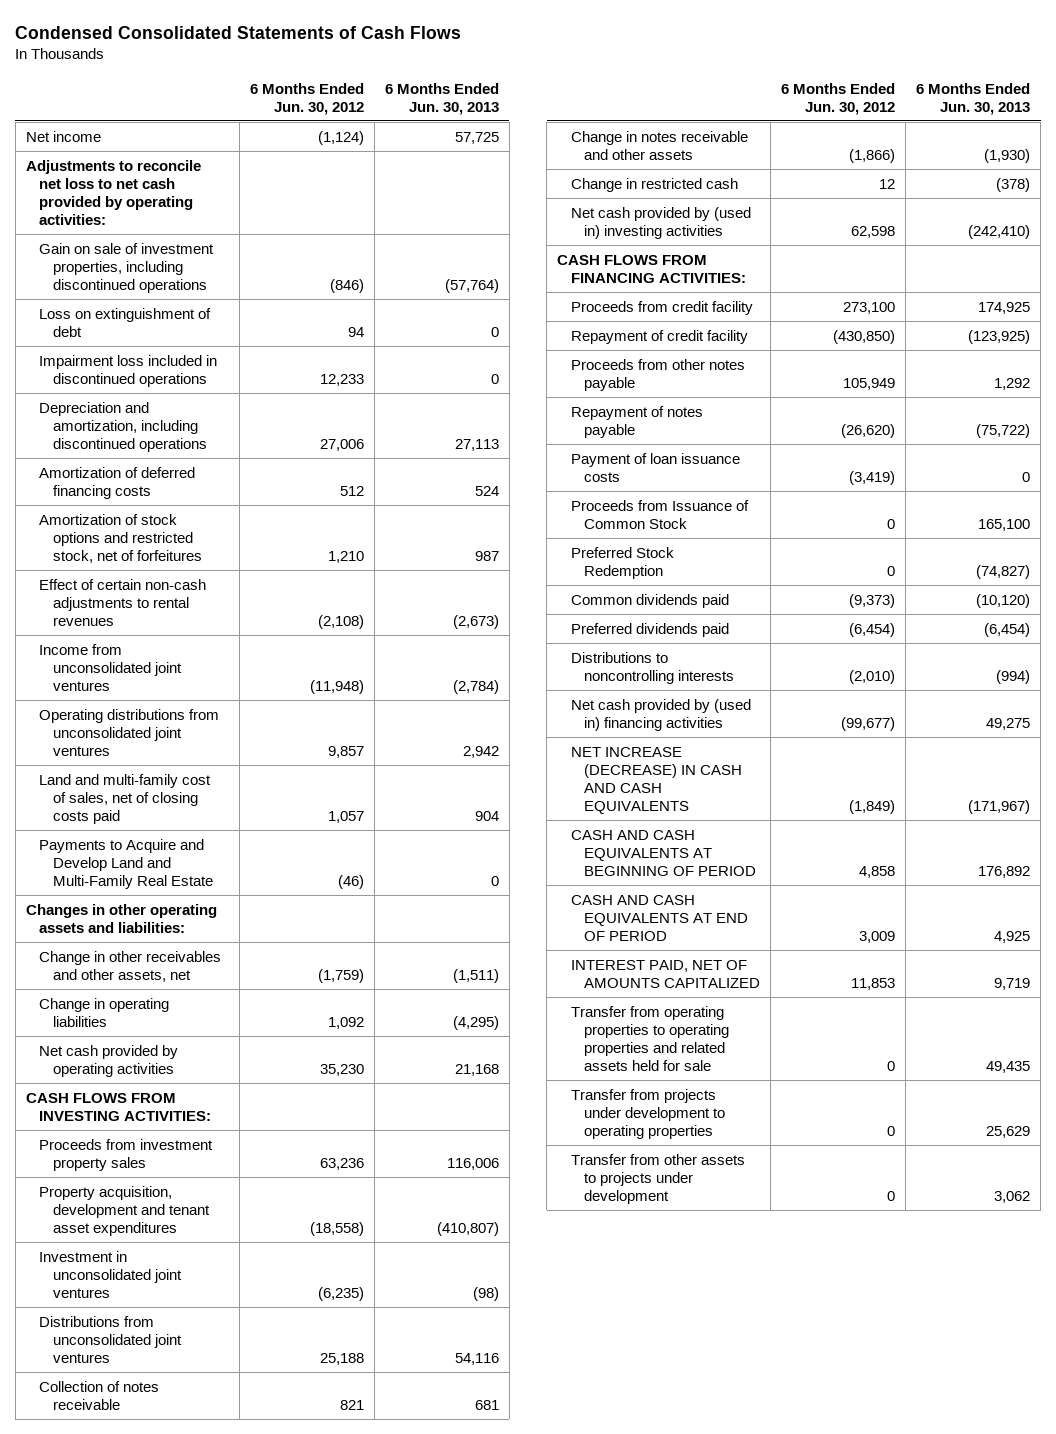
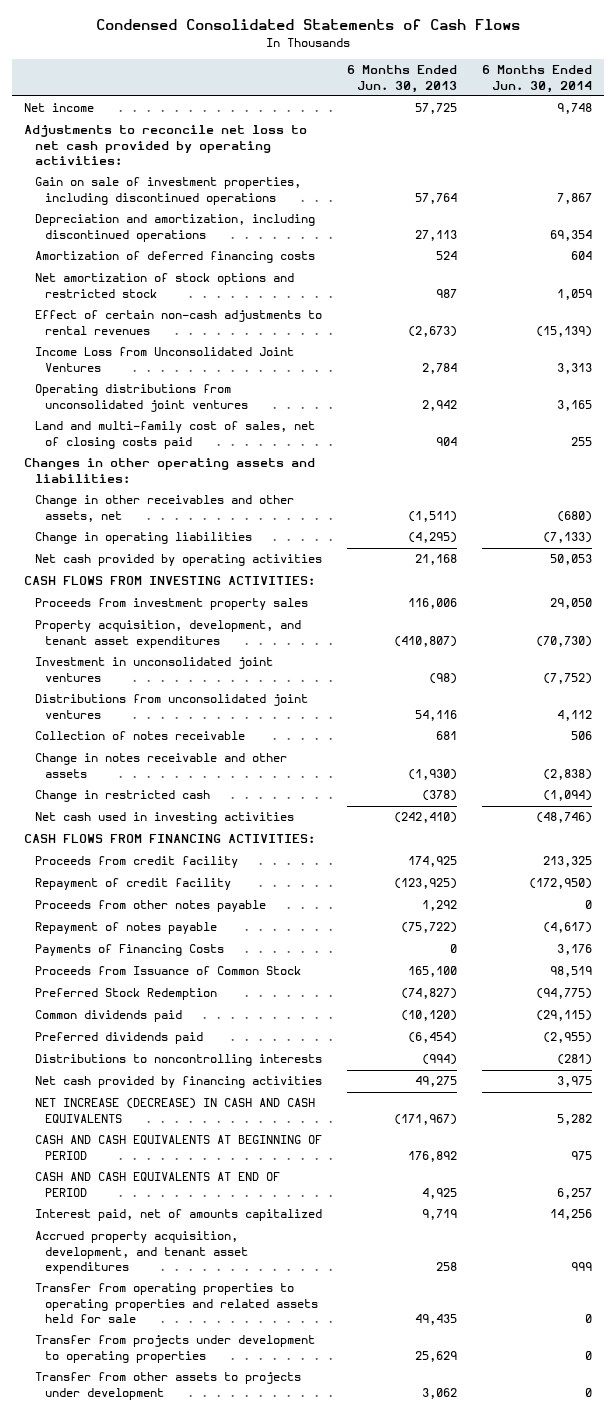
- | 6 Months Ended Jun. 30, 2012 | 6 Months Ended Jun. 30, 2013
+ | 6 Months Ended Jun. 30, 2013 | 6 Months Ended Jun. 30, 2014
- Gain on sale of investment properties, including discontinued operations | (846) | (57,764)
- Loss on extinguishment of debt | 94 | 0
- Impairment loss included in discontinued operations | 12,233 | 0
+ Gain on sale of investment properties, including discontinued operations | 57,764 | 7,867
- Amortization of stock options and restricted stock, net of forfeitures | 1,210 | 987
+ Net amortization of stock options and restricted stock | 987 | 1,059
- Income from unconsolidated joint ventures | (11,948) | (2,784)
+ Income Loss from Unconsolidated Joint Ventures | 2,784 | 3,313
- Payments to Acquire and Develop Land and Multi-Family Real Estate | (46) | 0
- Property acquisition, development and tenant asset expenditures | (18,558) | (410,807)
+ Property acquisition, development, and tenant asset expenditures | (410,807) | (70,730)
- Net cash provided by (used in) investing activities | 62,598 | (242,410)
+ Net cash used in investing activities | (242,410) | (48,746)
- Payment of loan issuance costs | (3,419) | 0
+ Payments of Financing Costs | 0 | 3,176
- Net cash provided by (used in) financing activities | (99,677) | 49,275
+ Net cash provided by financing activities | 49,275 | 3,975
- INTEREST PAID, NET OF AMOUNTS CAPITALIZED | 11,853 | 9,719
+ Interest paid, net of amounts capitalized | 9,719 | 14,256
+ Accrued property acquisition, development, and tenant asset expenditures | 258 | 999

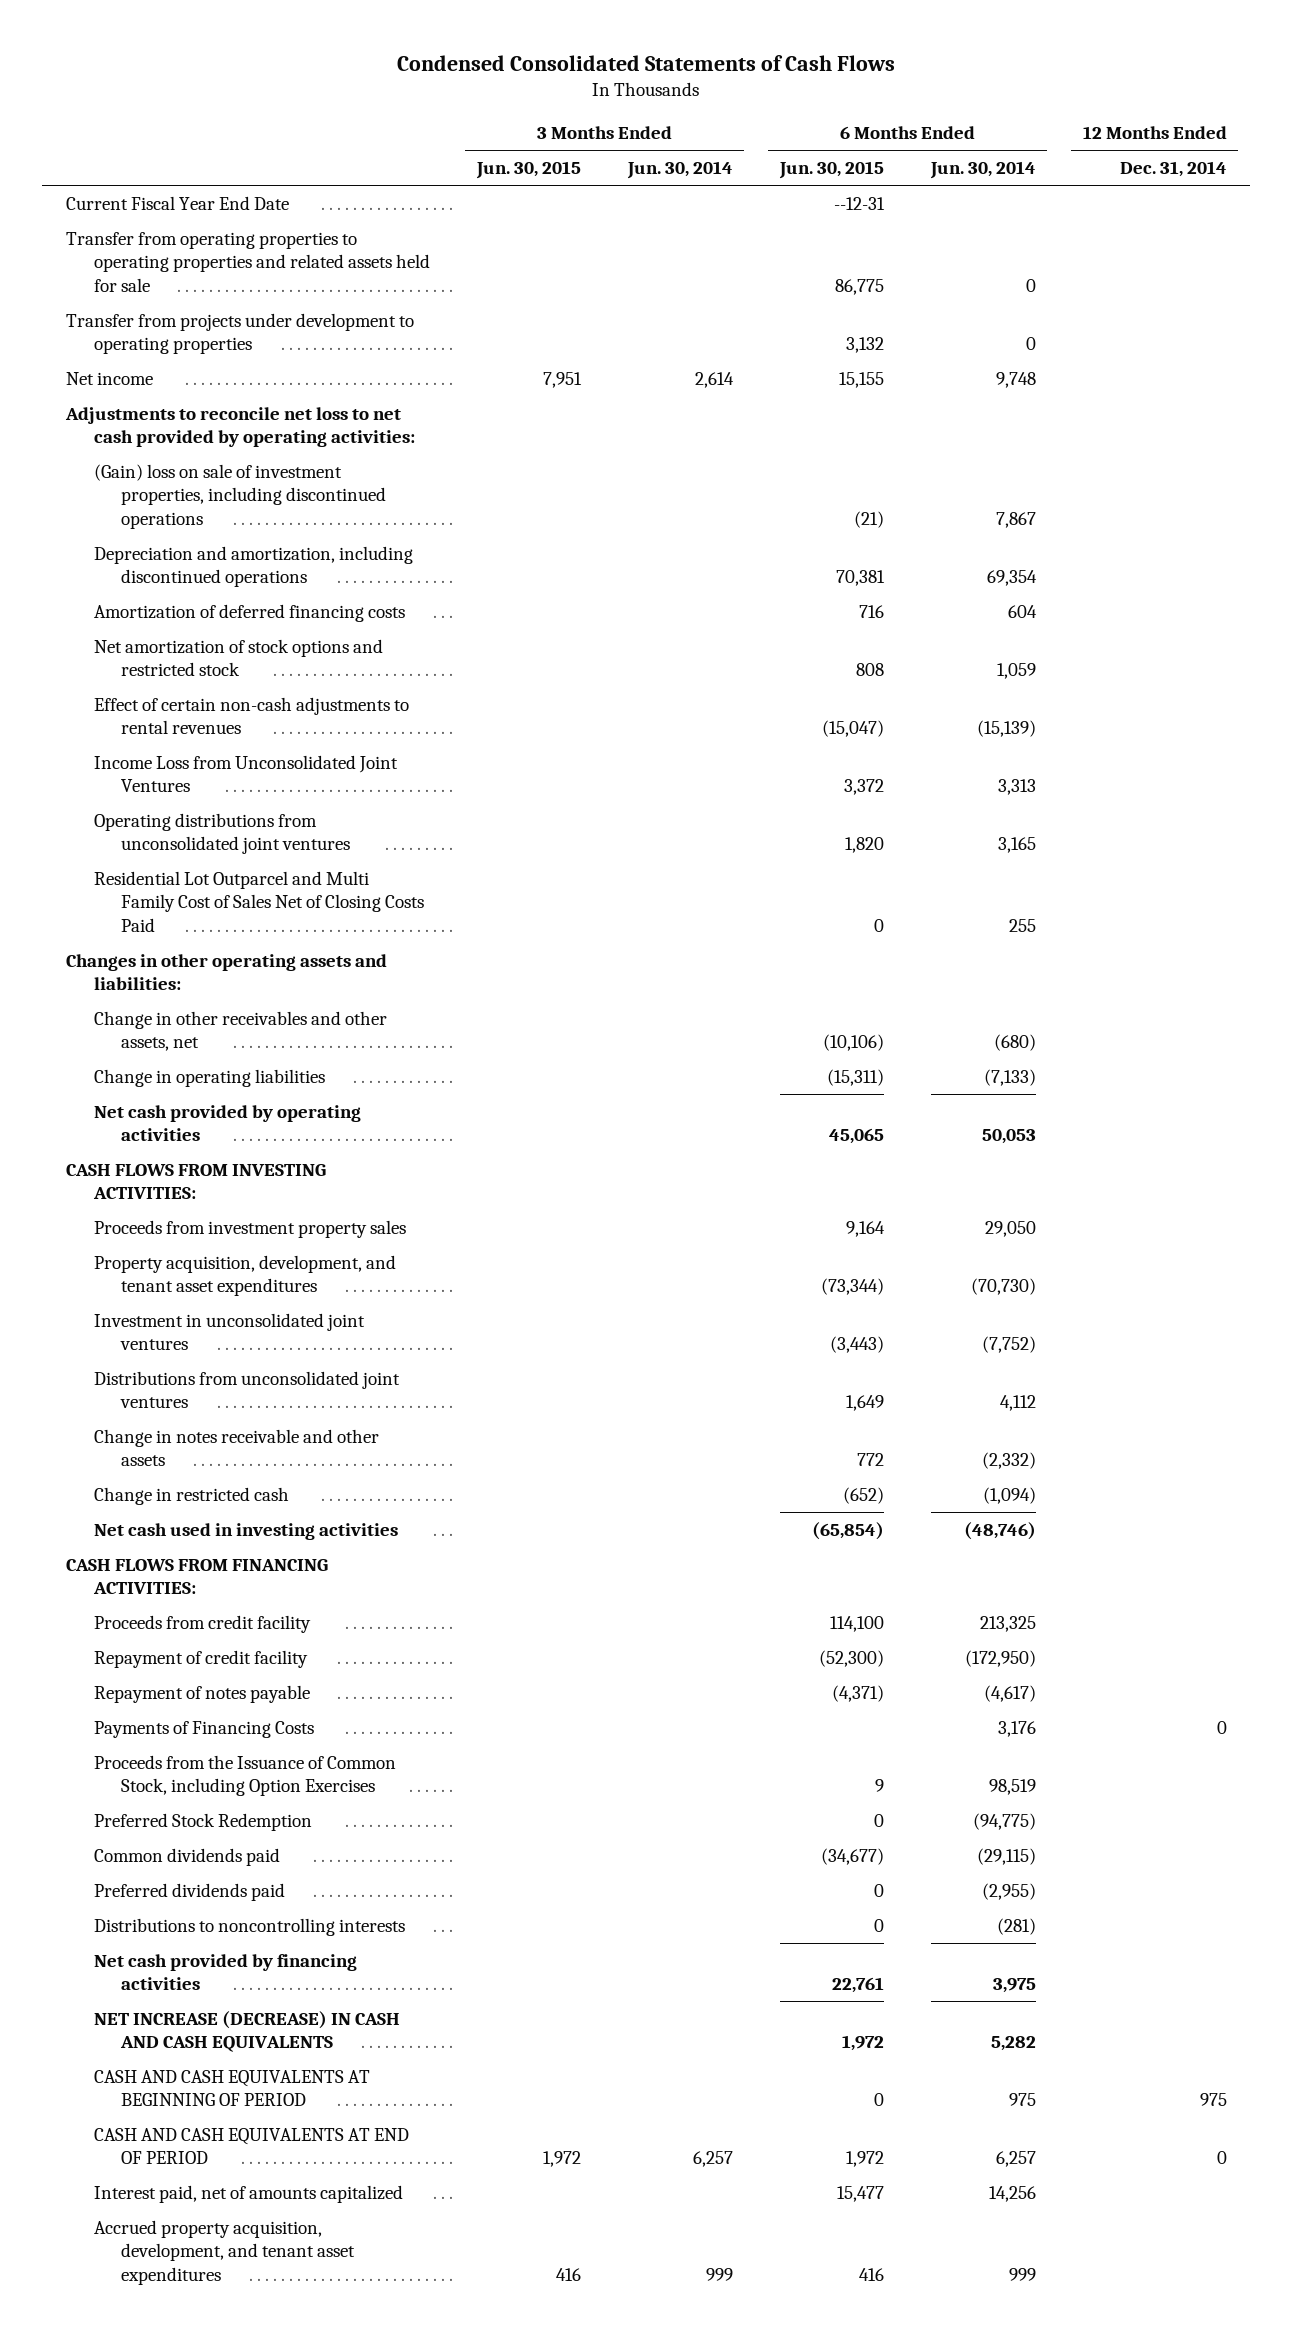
- | 6 Months Ended Jun. 30, 2013 | 6 Months Ended Jun. 30, 2014
+ | 3 Months Ended Jun. 30, 2015 | 3 Months Ended Jun. 30, 2014 | 6 Months Ended Jun. 30, 2015 | 6 Months Ended Jun. 30, 2014 | 12 Months Ended Dec. 31, 2014
+ Current Fiscal Year End Date | | | --12-31 | |
moved up: Transfer from operating properties to operating properties and related assets held for sale | | | 86,775 | 0 |
moved up: Transfer from projects under development to operating properties | | | 3,132 | 0 |
- Gain on sale of investment properties, including discontinued operations | 57,764 | 7,867
+ (Gain) loss on sale of investment properties, including discontinued operations | | | (21) | 7,867 |
- Land and multi-family cost of sales, net of closing costs paid | 904 | 255
+ Residential Lot Outparcel and Multi Family Cost of Sales Net of Closing Costs Paid | | | 0 | 255 |
- Collection of notes receivable | 681 | 506
- Change in notes receivable and other assets | (1,930) | (2,838)
+ Change in notes receivable and other assets | | | 772 | (2,332) |
- Proceeds from other notes payable | 1,292 | 0
- Proceeds from Issuance of Common Stock | 165,100 | 98,519
+ Proceeds from the Issuance of Common Stock, including Option Exercises | | | 9 | 98,519 |
- Transfer from other assets to projects under development | 3,062 | 0

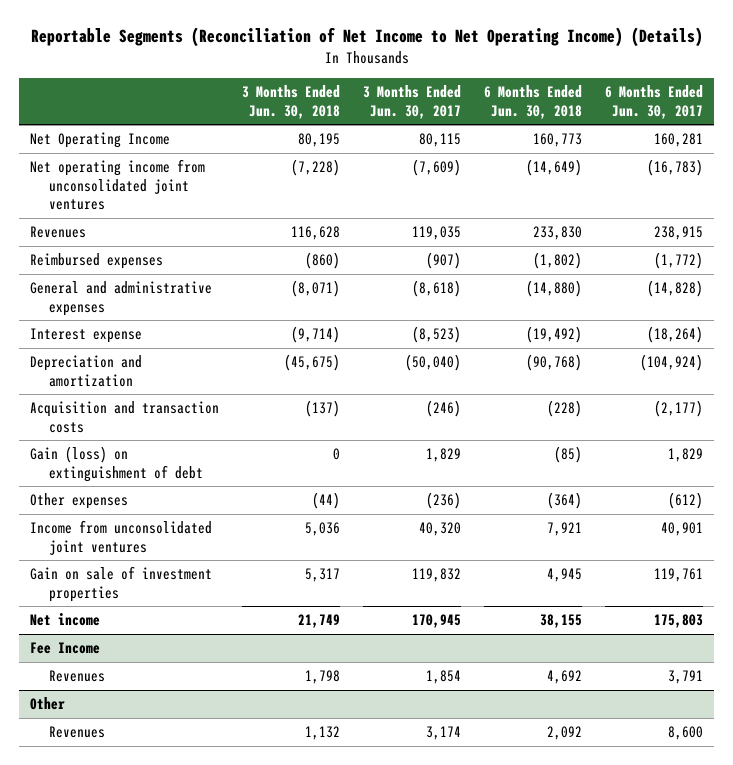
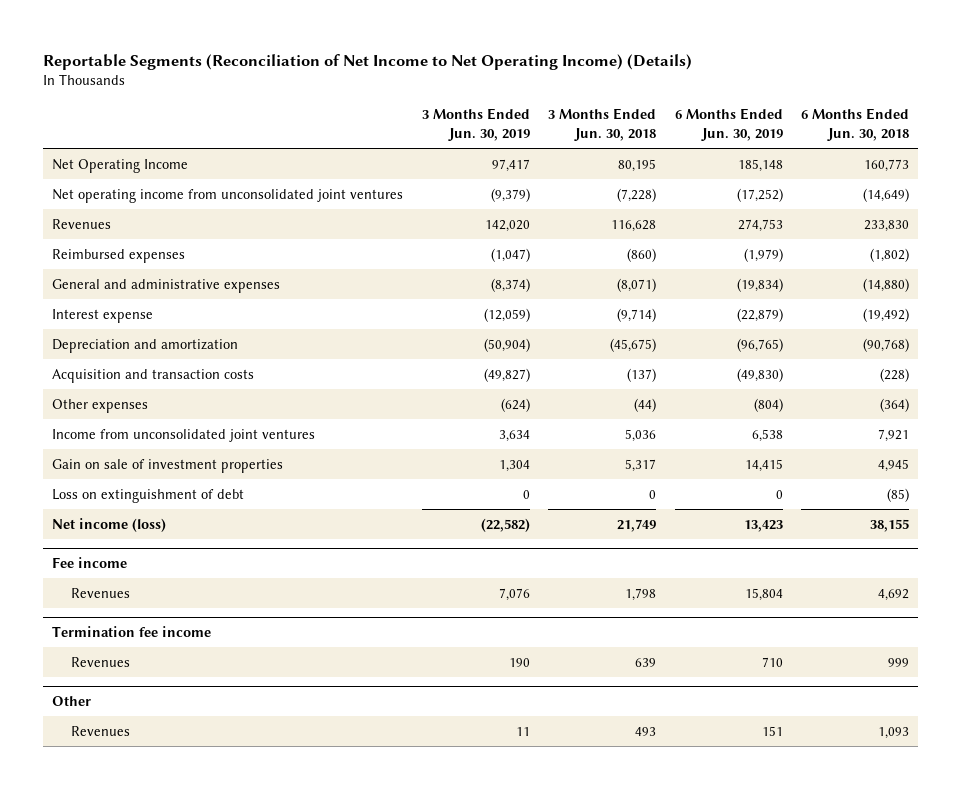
- | 3 Months Ended Jun. 30, 2018 | 3 Months Ended Jun. 30, 2017 | 6 Months Ended Jun. 30, 2018 | 6 Months Ended Jun. 30, 2017
+ | 3 Months Ended Jun. 30, 2019 | 3 Months Ended Jun. 30, 2018 | 6 Months Ended Jun. 30, 2019 | 6 Months Ended Jun. 30, 2018
- Gain (loss) on extinguishment of debt | 0 | 1,829 | (85) | 1,829
- Net income | 21,749 | 170,945 | 38,155 | 175,803
- Fee Income
+ Loss on extinguishment of debt | 0 | 0 | 0 | (85)
+ Net income (loss) | (22,582) | 21,749 | 13,423 | 38,155
+ Fee income
+ Termination fee income
+ Revenues | 190 | 639 | 710 | 999
@ Other
- Revenues | 1,132 | 3,174 | 2,092 | 8,600
+ Revenues | 11 | 493 | 151 | 1,093

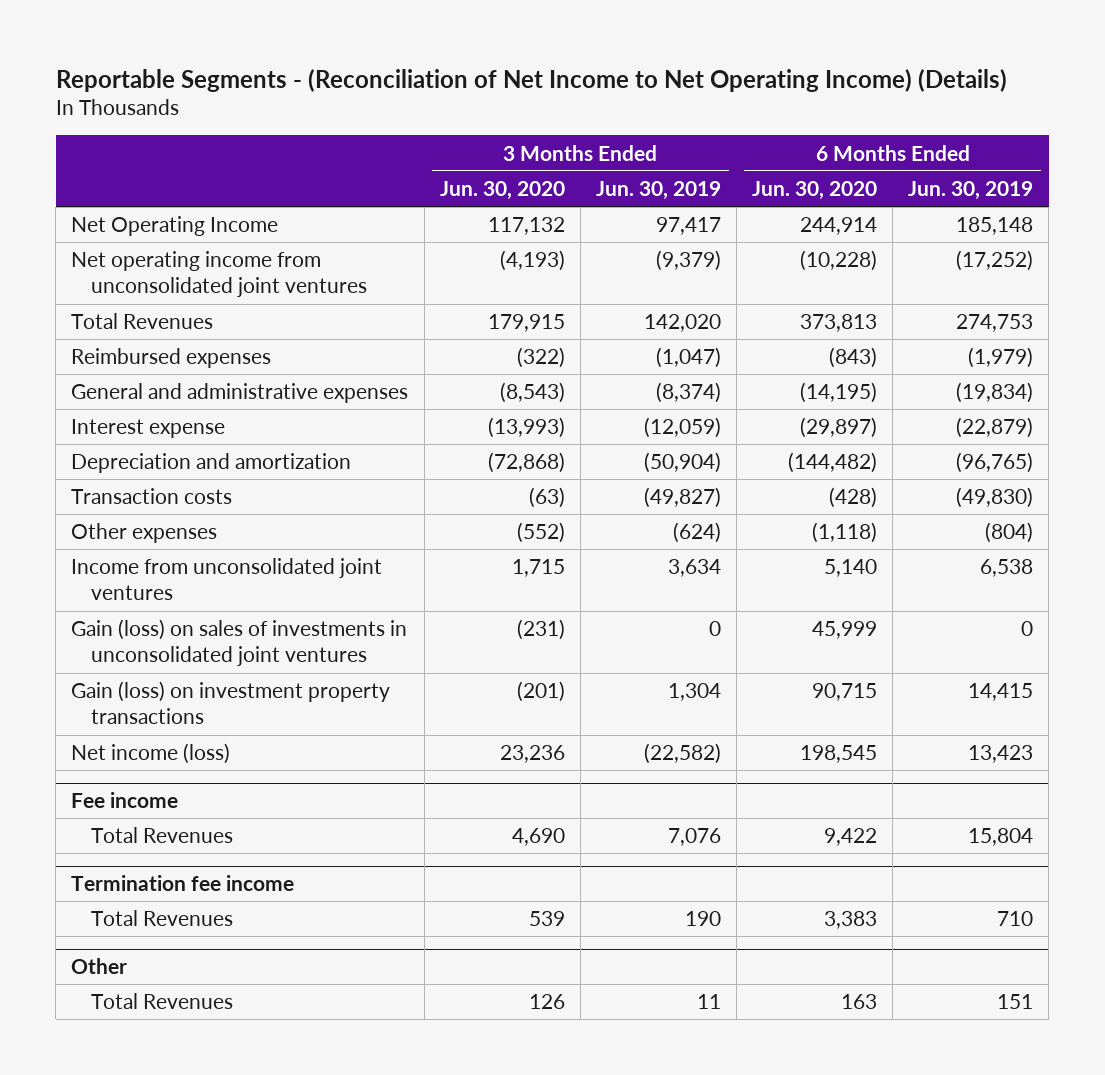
- Reportable Segments (Reconciliation of Net Income to Net Operating Income) (Details)
+ Reportable Segments - (Reconciliation of Net Income to Net Operating Income) (Details)
- | 3 Months Ended Jun. 30, 2019 | 3 Months Ended Jun. 30, 2018 | 6 Months Ended Jun. 30, 2019 | 6 Months Ended Jun. 30, 2018
+ | 3 Months Ended Jun. 30, 2020 | 3 Months Ended Jun. 30, 2019 | 6 Months Ended Jun. 30, 2020 | 6 Months Ended Jun. 30, 2019
- Revenues | 142,020 | 116,628 | 274,753 | 233,830
+ Total Revenues | 179,915 | 142,020 | 373,813 | 274,753
- Acquisition and transaction costs | (49,827) | (137) | (49,830) | (228)
+ Transaction costs | (63) | (49,827) | (428) | (49,830)
- Gain on sale of investment properties | 1,304 | 5,317 | 14,415 | 4,945
- Loss on extinguishment of debt | 0 | 0 | 0 | (85)
+ Gain (loss) on sales of investments in unconsolidated joint ventures | (231) | 0 | 45,999 | 0
+ Gain (loss) on investment property transactions | (201) | 1,304 | 90,715 | 14,415
@ Fee income
- Revenues | 7,076 | 1,798 | 15,804 | 4,692
+ Total Revenues | 4,690 | 7,076 | 9,422 | 15,804
@ Termination fee income
- Revenues | 190 | 639 | 710 | 999
+ Total Revenues | 539 | 190 | 3,383 | 710
@ Other
- Revenues | 11 | 493 | 151 | 1,093
+ Total Revenues | 126 | 11 | 163 | 151

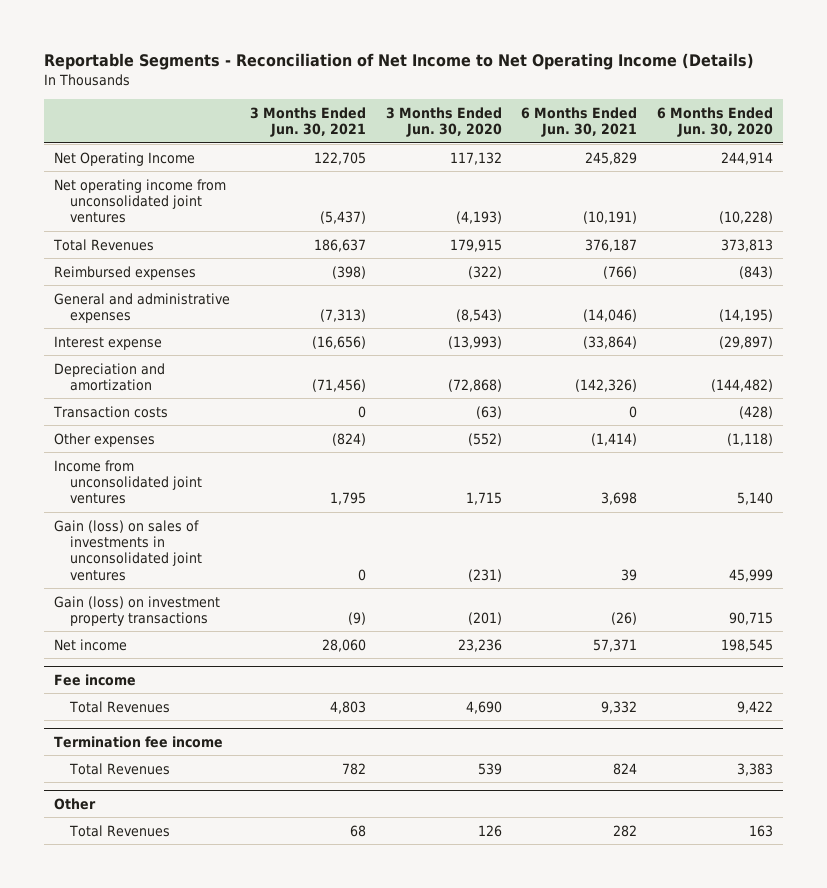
- Reportable Segments - (Reconciliation of Net Income to Net Operating Income) (Details)
+ Reportable Segments - Reconciliation of Net Income to Net Operating Income (Details)
- | 3 Months Ended Jun. 30, 2020 | 3 Months Ended Jun. 30, 2019 | 6 Months Ended Jun. 30, 2020 | 6 Months Ended Jun. 30, 2019
+ | 3 Months Ended Jun. 30, 2021 | 3 Months Ended Jun. 30, 2020 | 6 Months Ended Jun. 30, 2021 | 6 Months Ended Jun. 30, 2020
- Net income (loss) | 23,236 | (22,582) | 198,545 | 13,423
+ Net income | 28,060 | 23,236 | 57,371 | 198,545

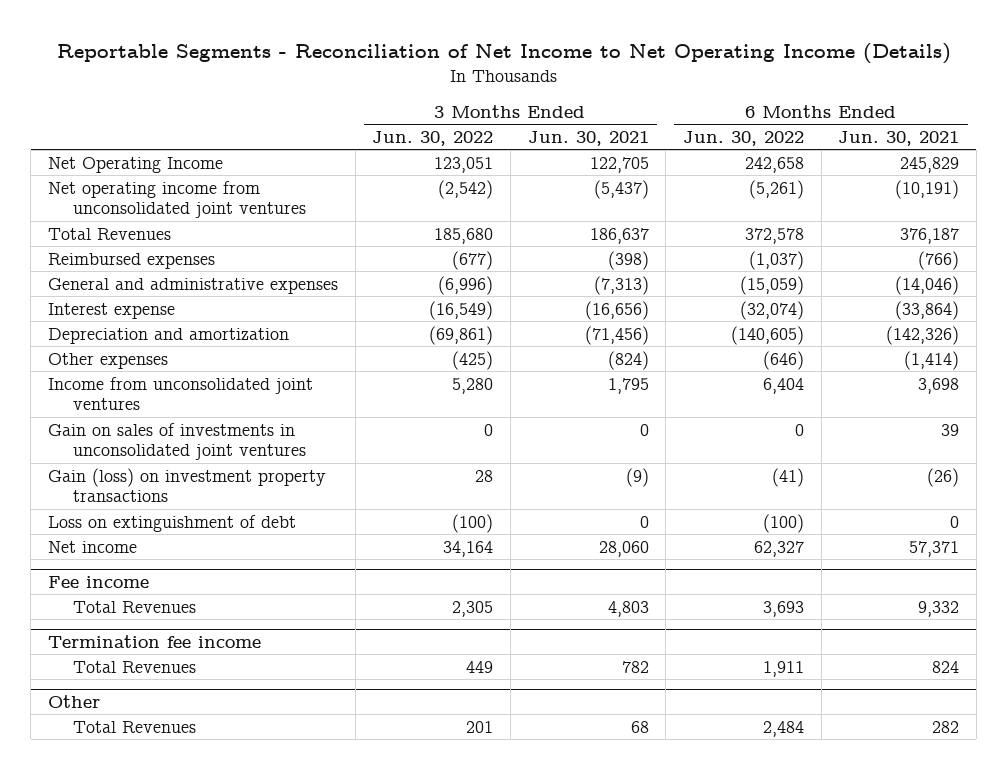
- | 3 Months Ended Jun. 30, 2021 | 3 Months Ended Jun. 30, 2020 | 6 Months Ended Jun. 30, 2021 | 6 Months Ended Jun. 30, 2020
+ | 3 Months Ended Jun. 30, 2022 | 3 Months Ended Jun. 30, 2021 | 6 Months Ended Jun. 30, 2022 | 6 Months Ended Jun. 30, 2021
- Transaction costs | 0 | (63) | 0 | (428)
- Gain (loss) on sales of investments in unconsolidated joint ventures | 0 | (231) | 39 | 45,999
+ Gain on sales of investments in unconsolidated joint ventures | 0 | 0 | 0 | 39
+ Loss on extinguishment of debt | (100) | 0 | (100) | 0

